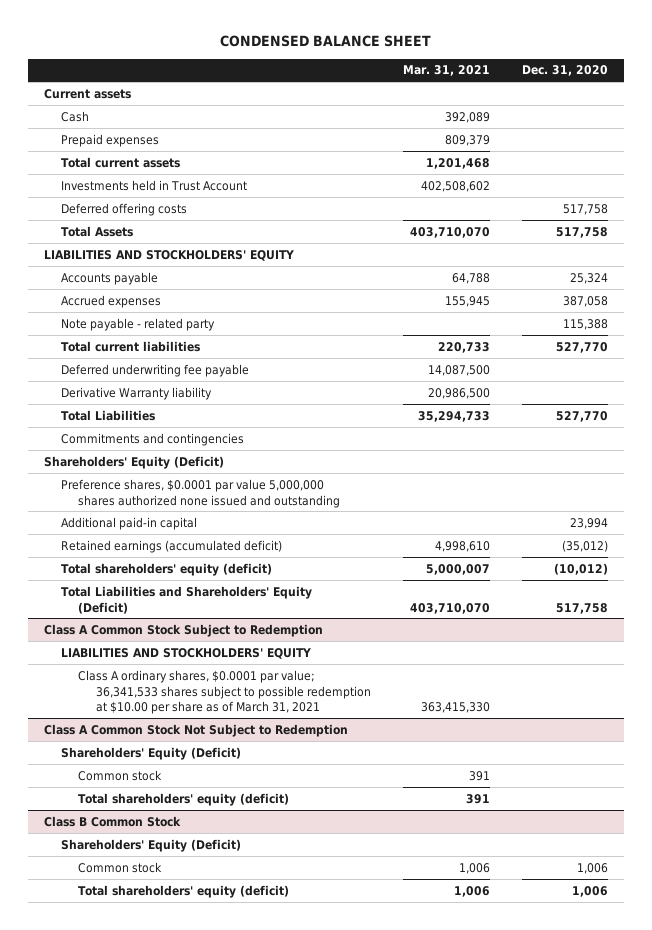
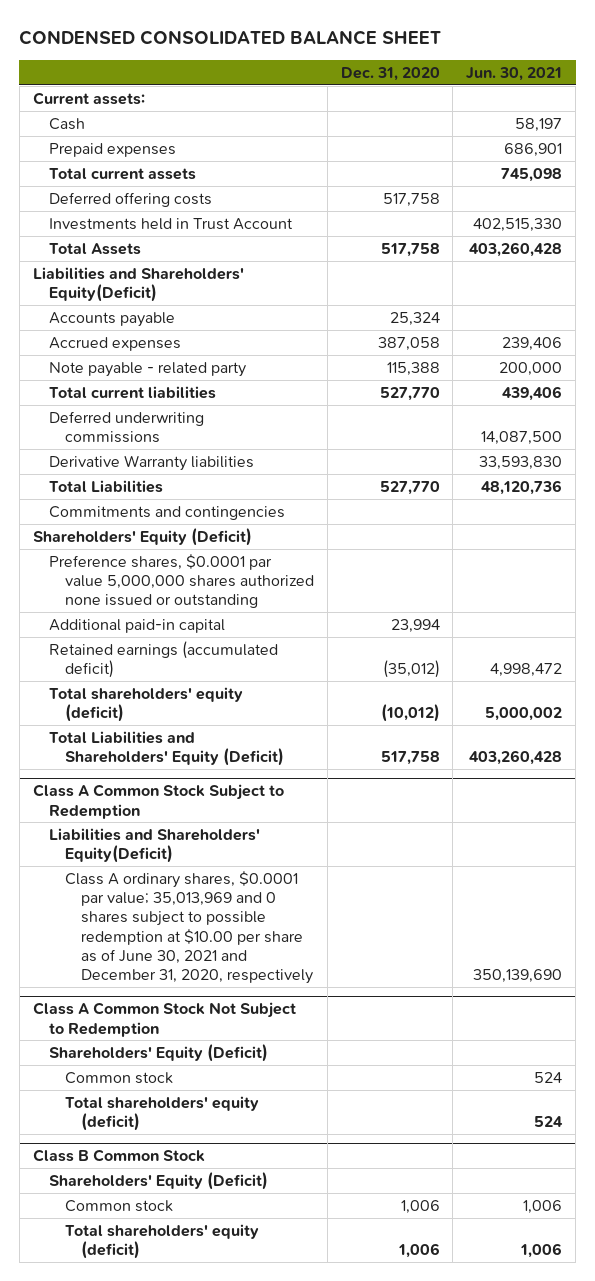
- CONDENSED BALANCE SHEET
+ CONDENSED CONSOLIDATED BALANCE SHEET
- | Mar. 31, 2021 | Dec. 31, 2020
+ | Dec. 31, 2020 | Jun. 30, 2021
- Current assets
+ Current assets:
moved down: Investments held in Trust Account | | 402,515,330
- LIABILITIES AND STOCKHOLDERS' EQUITY
+ Liabilities and Shareholders' Equity(Deficit)
- Deferred underwriting fee payable | 14,087,500 |
- Derivative Warranty liability | 20,986,500 |
+ Deferred underwriting commissions | | 14,087,500
+ Derivative Warranty liabilities | | 33,593,830
- Preference shares, $0.0001 par value 5,000,000 shares authorized none issued and outstanding
+ Preference shares, $0.0001 par value 5,000,000 shares authorized none issued or outstanding
@ Class A Common Stock Subject to Redemption
- LIABILITIES AND STOCKHOLDERS' EQUITY
- Class A ordinary shares, $0.0001 par value; 36,341,533 shares subject to possible redemption at $10.00 per share as of March 31, 2021 | 363,415,330 |
+ Liabilities and Shareholders' Equity(Deficit)
+ Class A ordinary shares, $0.0001 par value; 35,013,969 and 0 shares subject to possible redemption at $10.00 per share as of June 30, 2021 and December 31, 2020, respectively | | 350,139,690

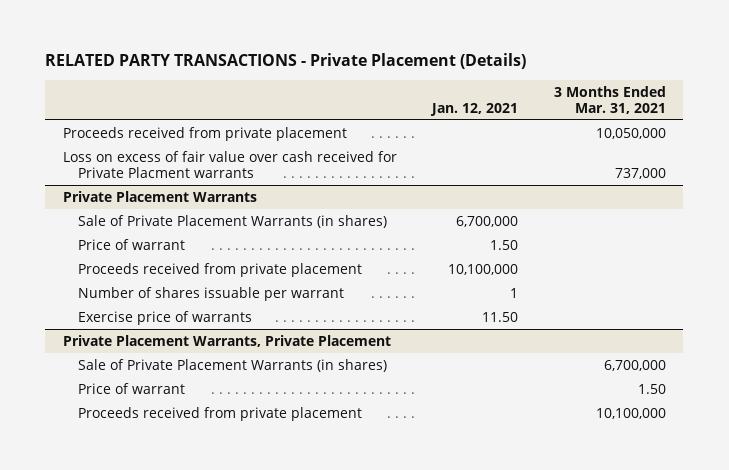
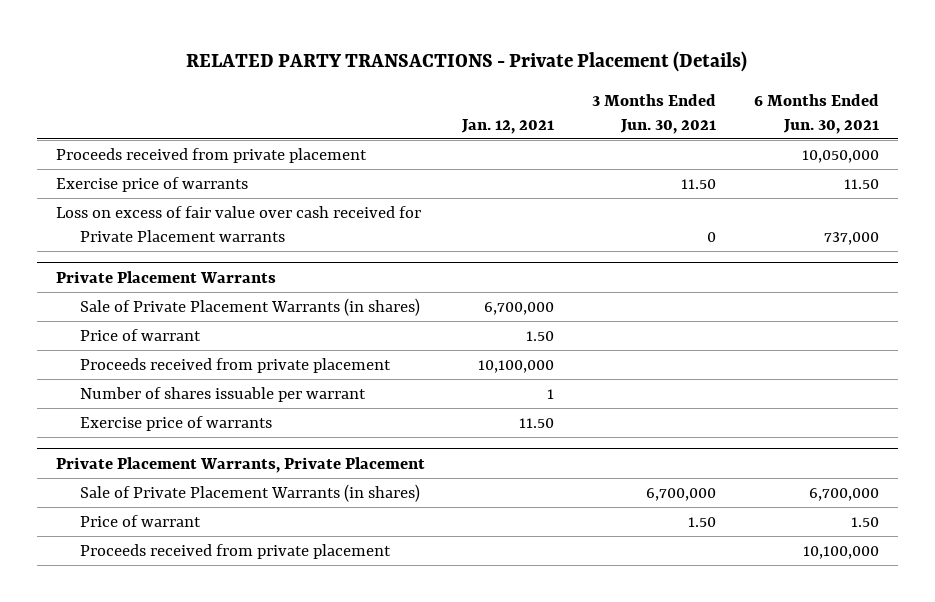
- | Jan. 12, 2021 | 3 Months Ended Mar. 31, 2021
+ | Jan. 12, 2021 | 3 Months Ended Jun. 30, 2021 | 6 Months Ended Jun. 30, 2021
- Loss on excess of fair value over cash received for Private Placment warrants | | 737,000
+ Exercise price of warrants | | 11.50 | 11.50
+ Loss on excess of fair value over cash received for Private Placement warrants | | 0 | 737,000

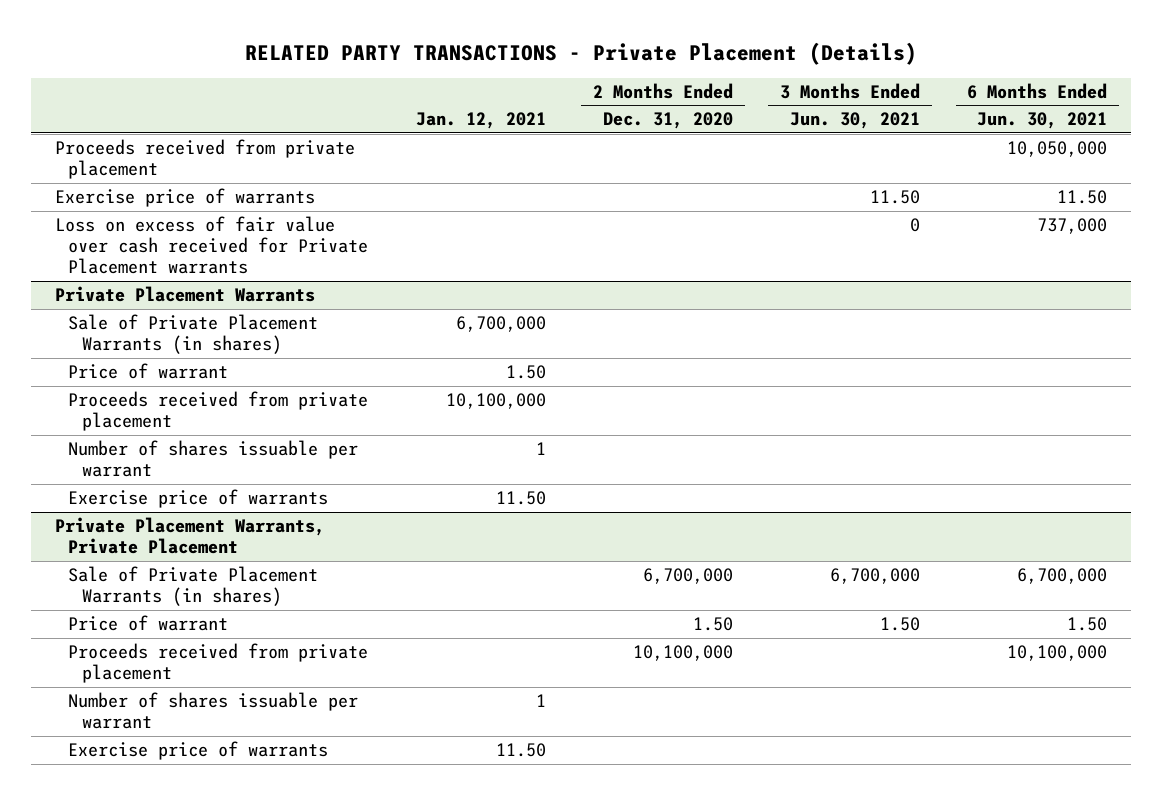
- | Jan. 12, 2021 | 3 Months Ended Jun. 30, 2021 | 6 Months Ended Jun. 30, 2021
+ | Jan. 12, 2021 | 2 Months Ended Dec. 31, 2020 | 3 Months Ended Jun. 30, 2021 | 6 Months Ended Jun. 30, 2021
@ Private Placement Warrants, Private Placement
+ Number of shares issuable per warrant | 1 | | |
+ Exercise price of warrants | 11.50 | | |

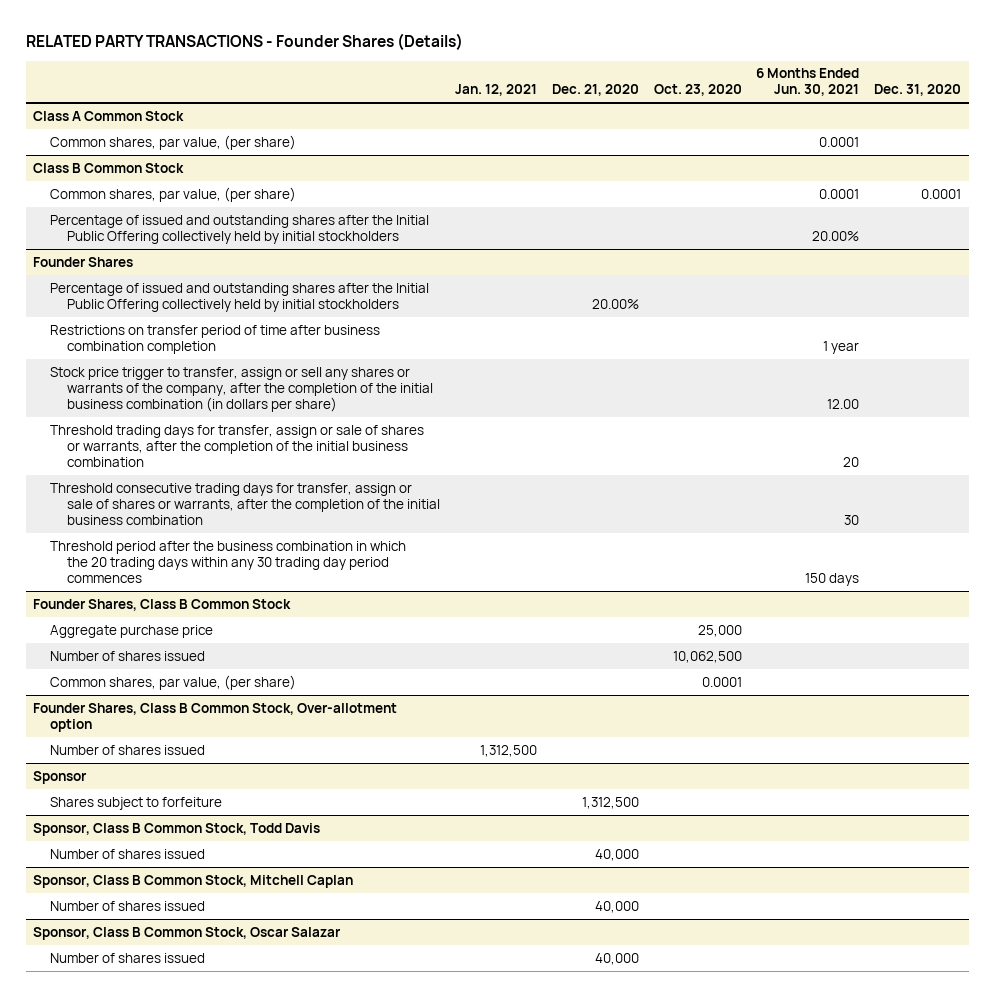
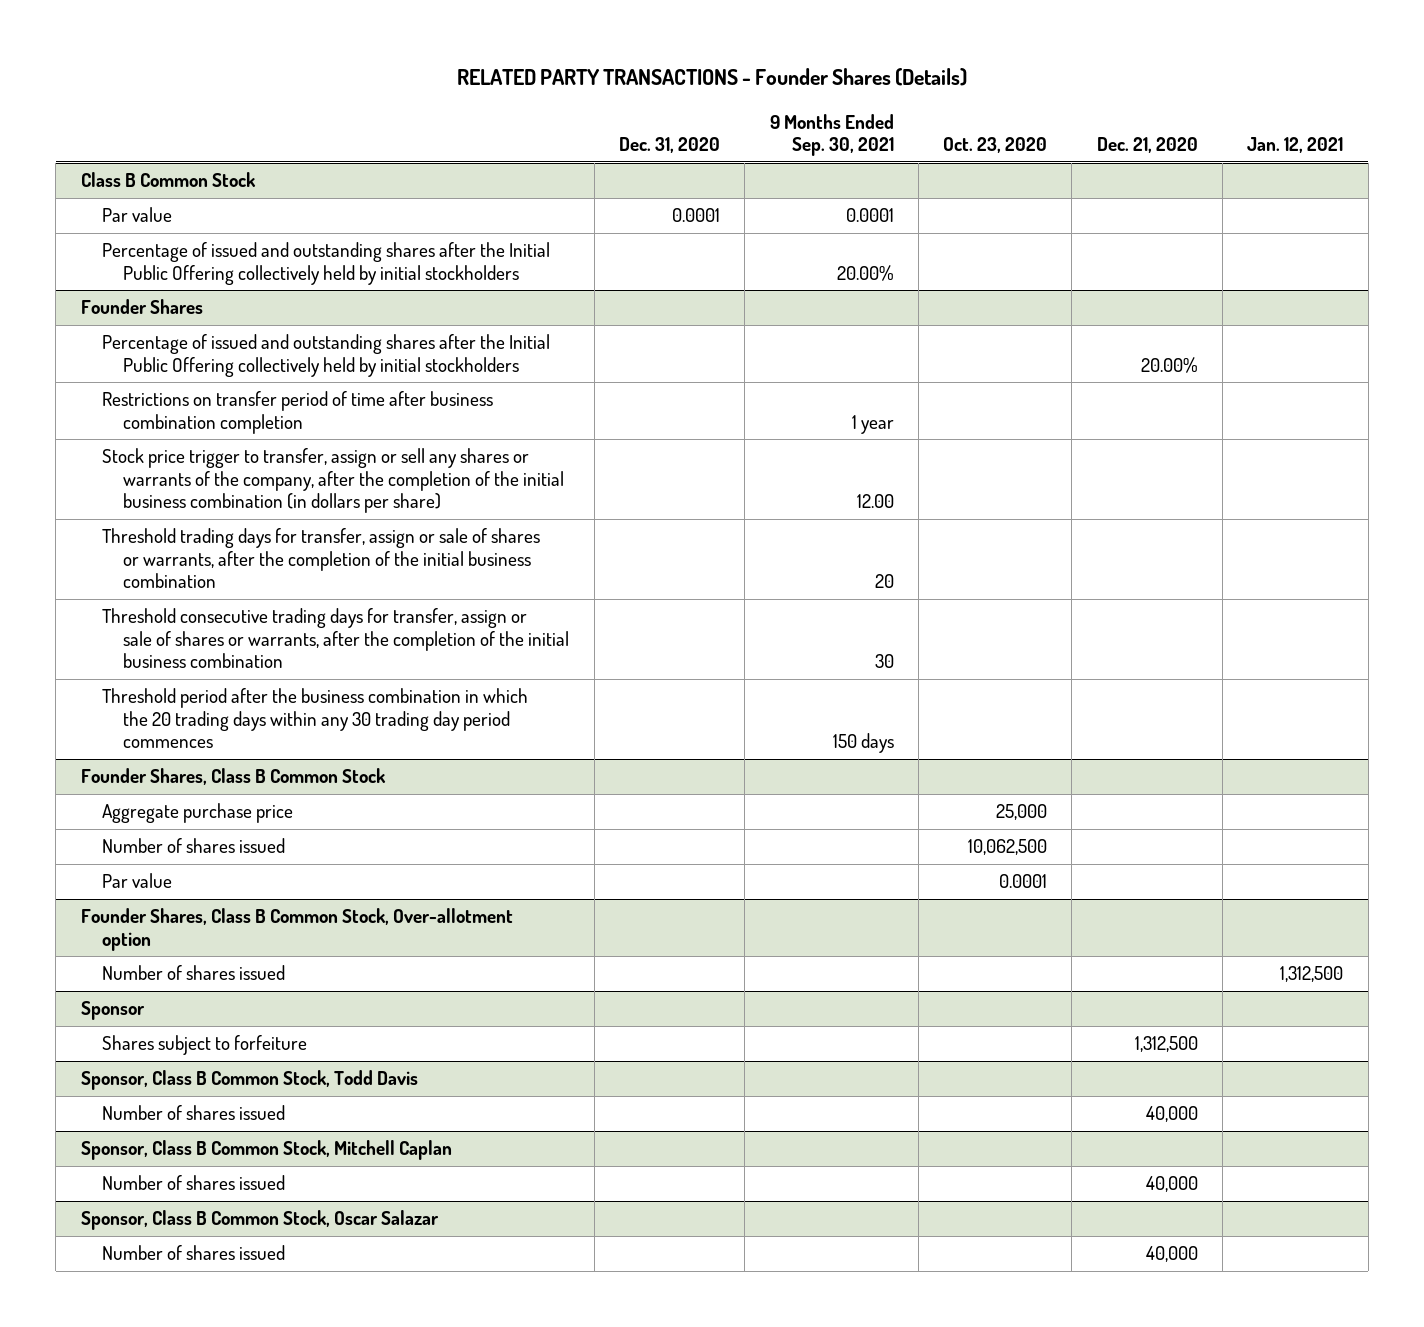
- | Jan. 12, 2021 | Dec. 21, 2020 | Oct. 23, 2020 | 6 Months Ended Jun. 30, 2021 | Dec. 31, 2020
+ | Dec. 31, 2020 | 9 Months Ended Sep. 30, 2021 | Oct. 23, 2020 | Dec. 21, 2020 | Jan. 12, 2021
- Class A Common Stock
- Common shares, par value, (per share) | | | | 0.0001 |
@ Class B Common Stock
- Common shares, par value, (per share) | | | | 0.0001 | 0.0001
+ Par value | 0.0001 | 0.0001 | | |
@ Founder Shares, Class B Common Stock
- Common shares, par value, (per share) | | | 0.0001 | |
+ Par value | | | 0.0001 | |

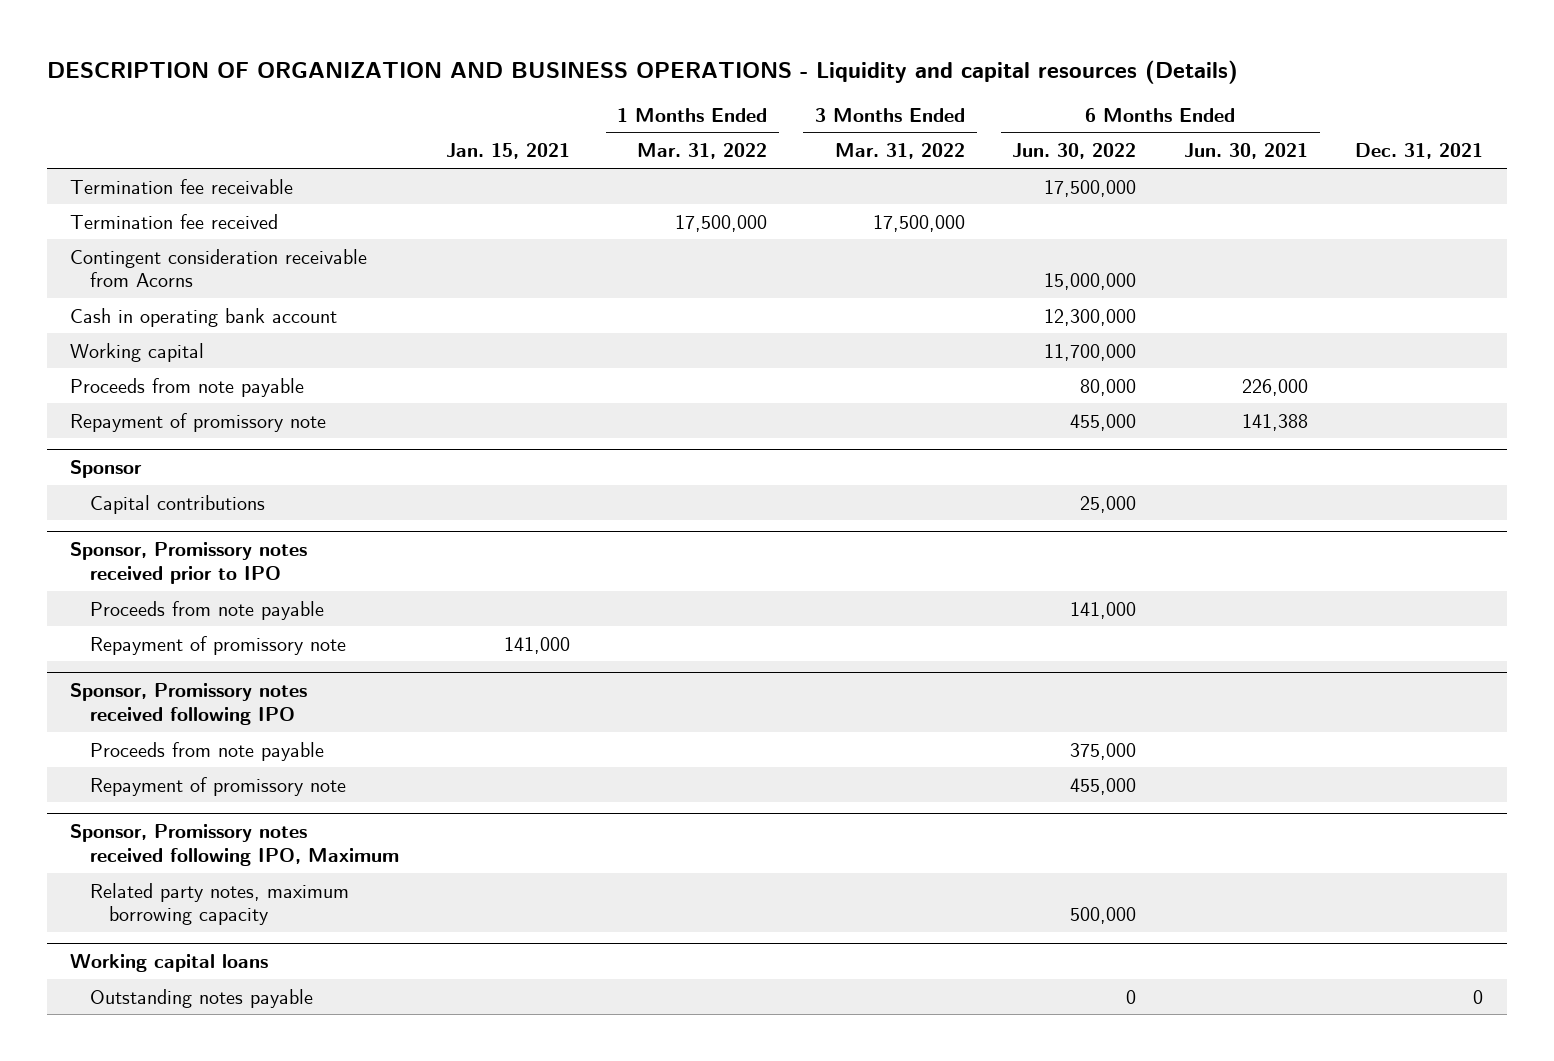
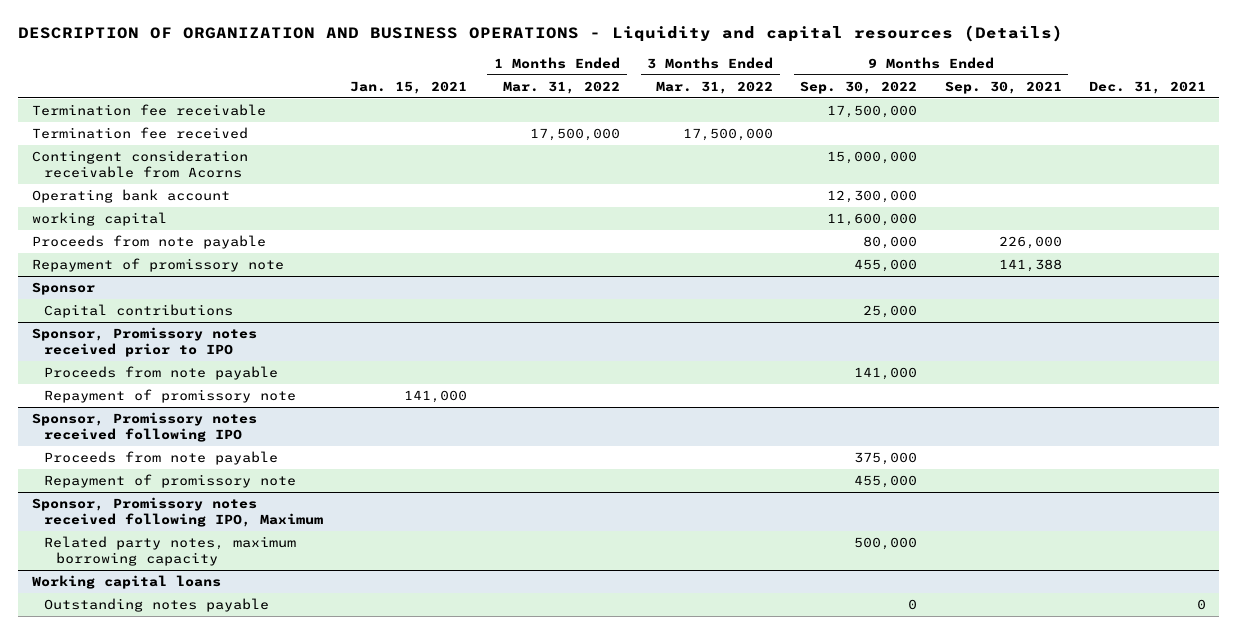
- | Jan. 15, 2021 | 1 Months Ended Mar. 31, 2022 | 3 Months Ended Mar. 31, 2022 | 6 Months Ended Jun. 30, 2022 | 6 Months Ended Jun. 30, 2021 | Dec. 31, 2021
+ | Jan. 15, 2021 | 1 Months Ended Mar. 31, 2022 | 3 Months Ended Mar. 31, 2022 | 9 Months Ended Sep. 30, 2022 | 9 Months Ended Sep. 30, 2021 | Dec. 31, 2021
- Cash in operating bank account | | | | 12,300,000 | |
- Working capital | | | | 11,700,000 | |
+ Operating bank account | | | | 12,300,000 | |
+ working capital | | | | 11,600,000 | |

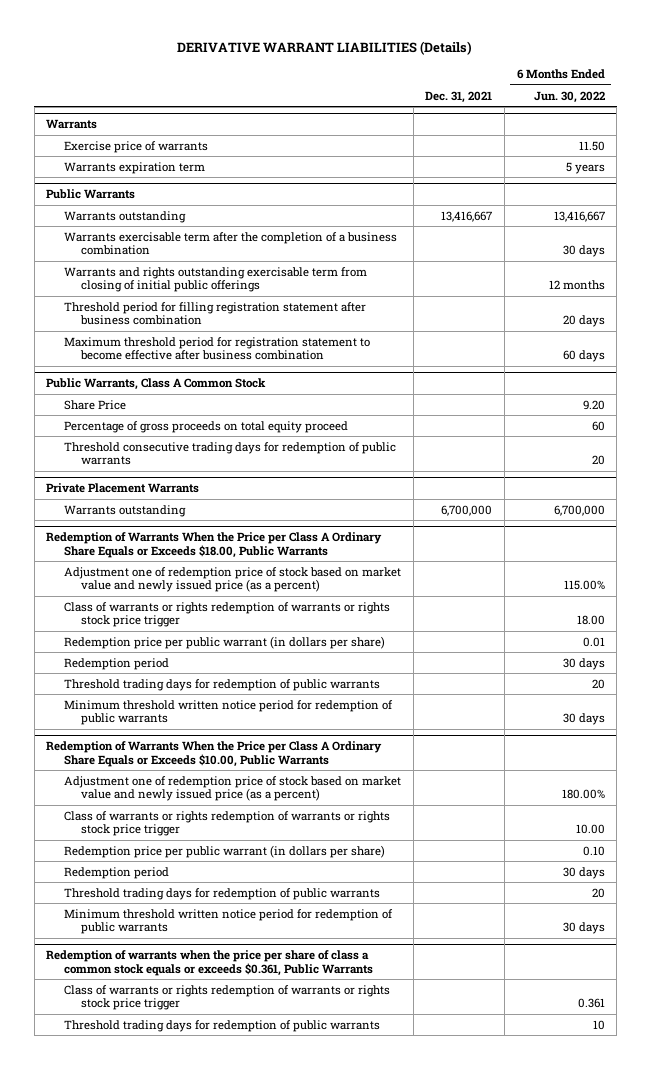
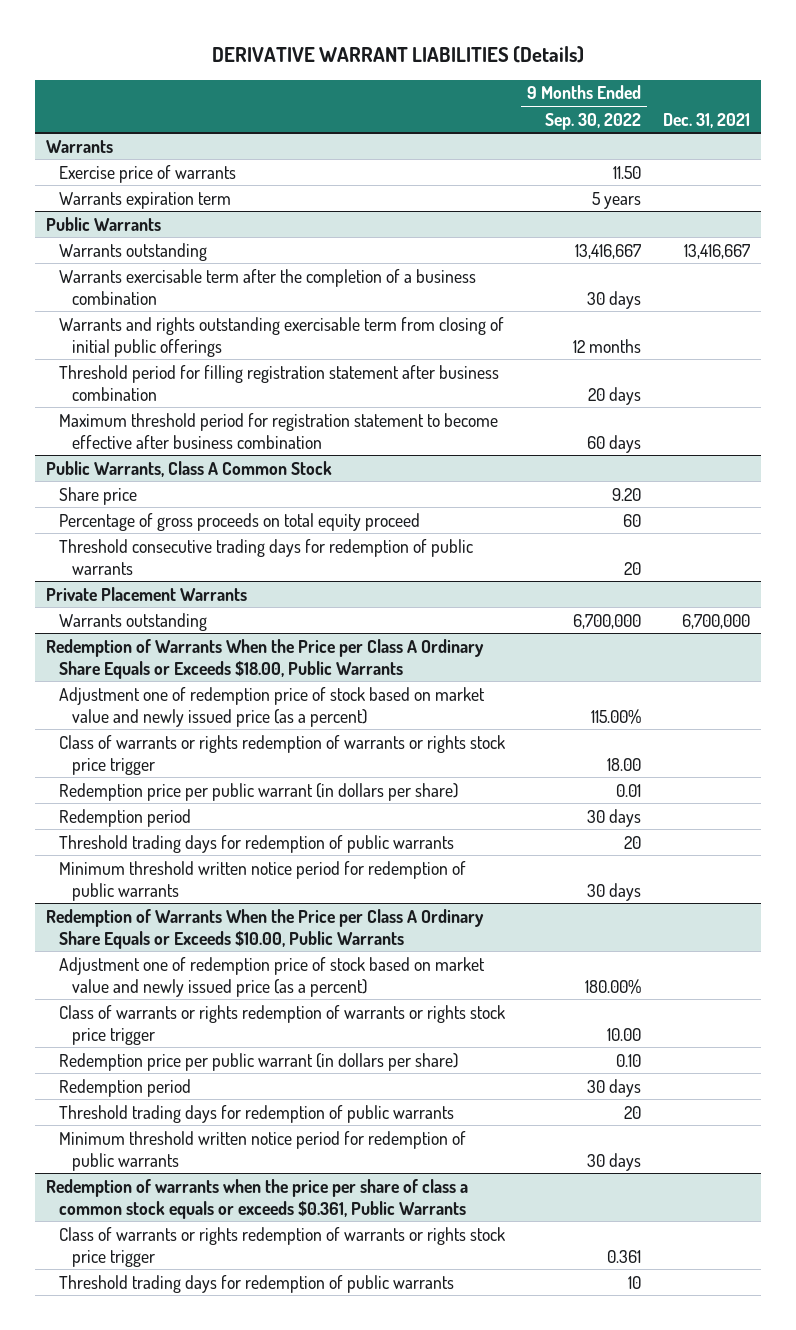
- | Dec. 31, 2021 | 6 Months Ended Jun. 30, 2022
+ | 9 Months Ended Sep. 30, 2022 | Dec. 31, 2021
@ Public Warrants, Class A Common Stock
- Share Price | | 9.20
+ Share price | 9.20 |

